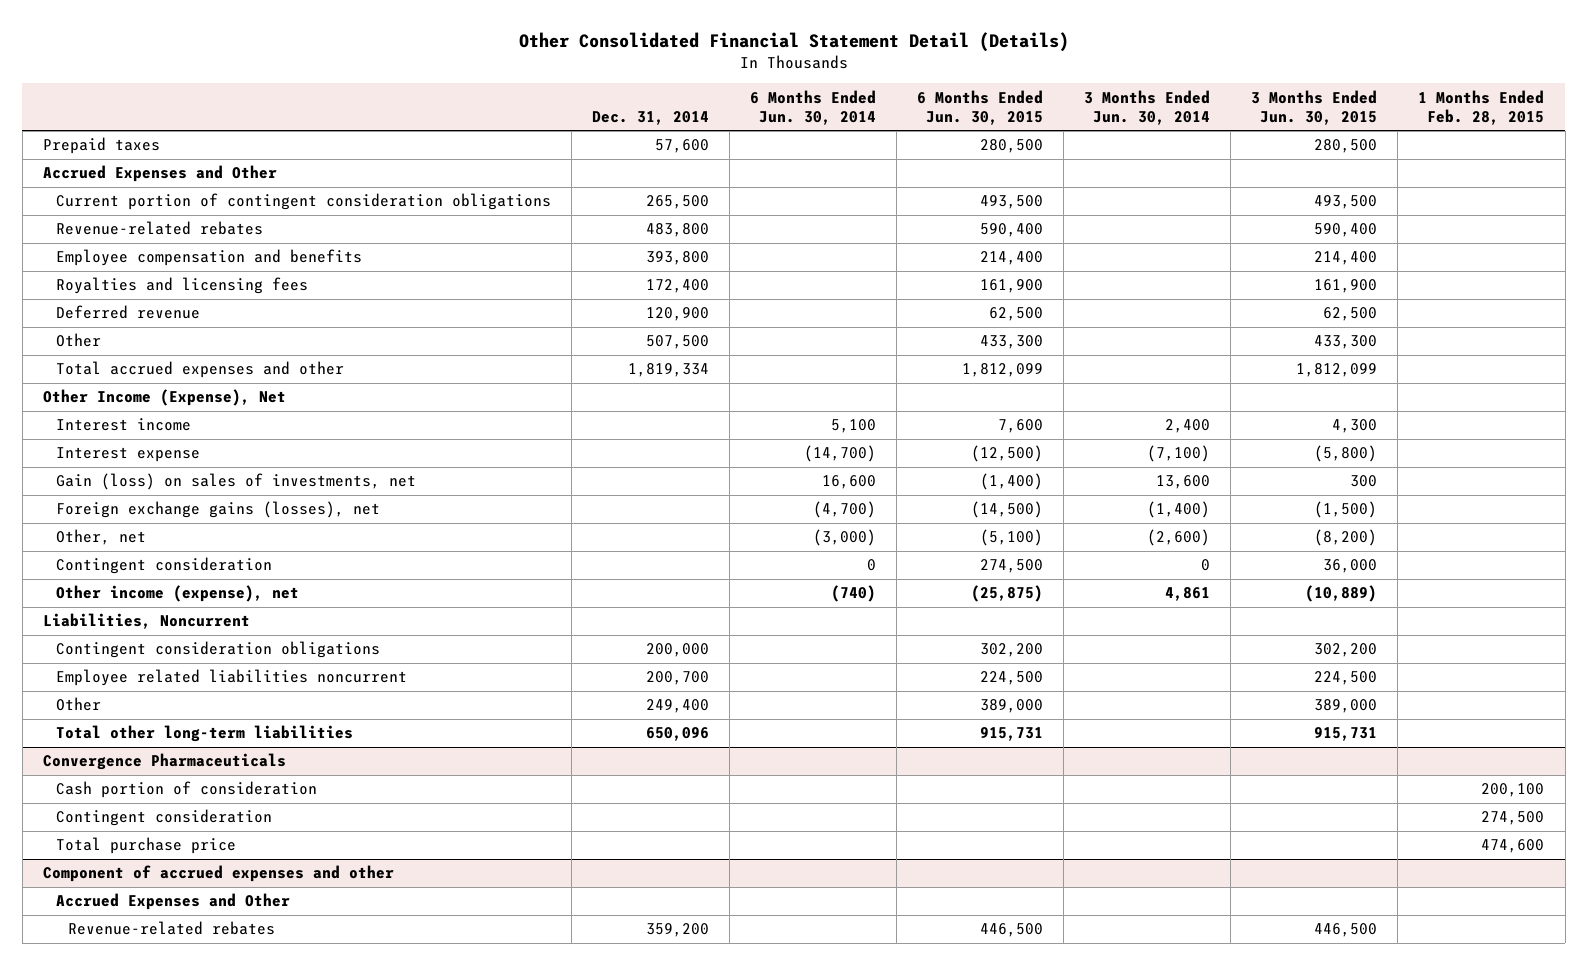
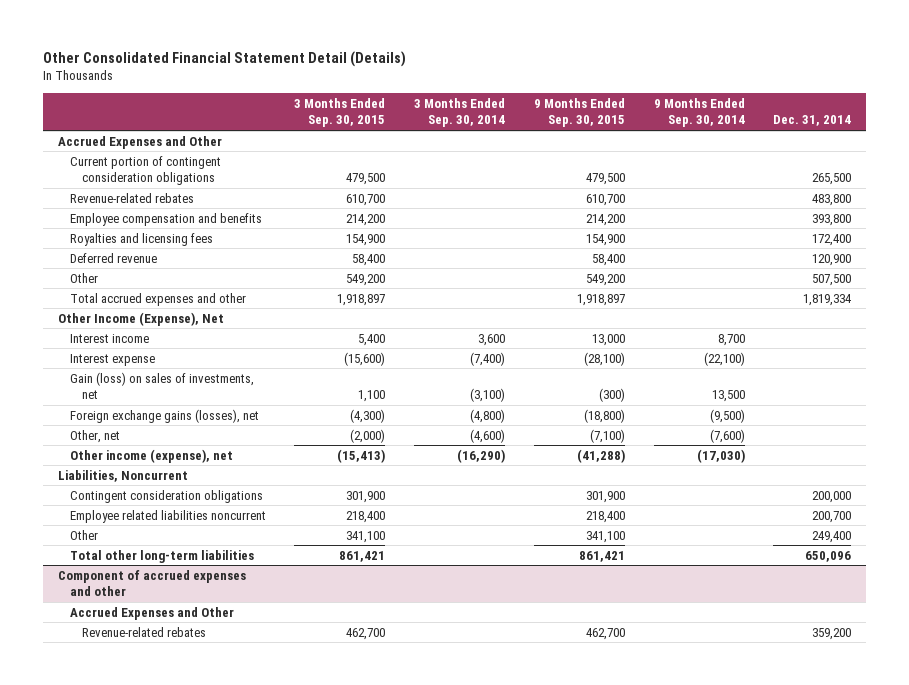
- | Dec. 31, 2014 | 6 Months Ended Jun. 30, 2014 | 6 Months Ended Jun. 30, 2015 | 3 Months Ended Jun. 30, 2014 | 3 Months Ended Jun. 30, 2015 | 1 Months Ended Feb. 28, 2015
+ | 3 Months Ended Sep. 30, 2015 | 3 Months Ended Sep. 30, 2014 | 9 Months Ended Sep. 30, 2015 | 9 Months Ended Sep. 30, 2014 | Dec. 31, 2014
- Prepaid taxes | 57,600 | | 280,500 | | 280,500 |
- Contingent consideration | | 0 | 274,500 | 0 | 36,000 |
- Convergence Pharmaceuticals
- Cash portion of consideration | | | | | | 200,100
- Contingent consideration | | | | | | 274,500
- Total purchase price | | | | | | 474,600

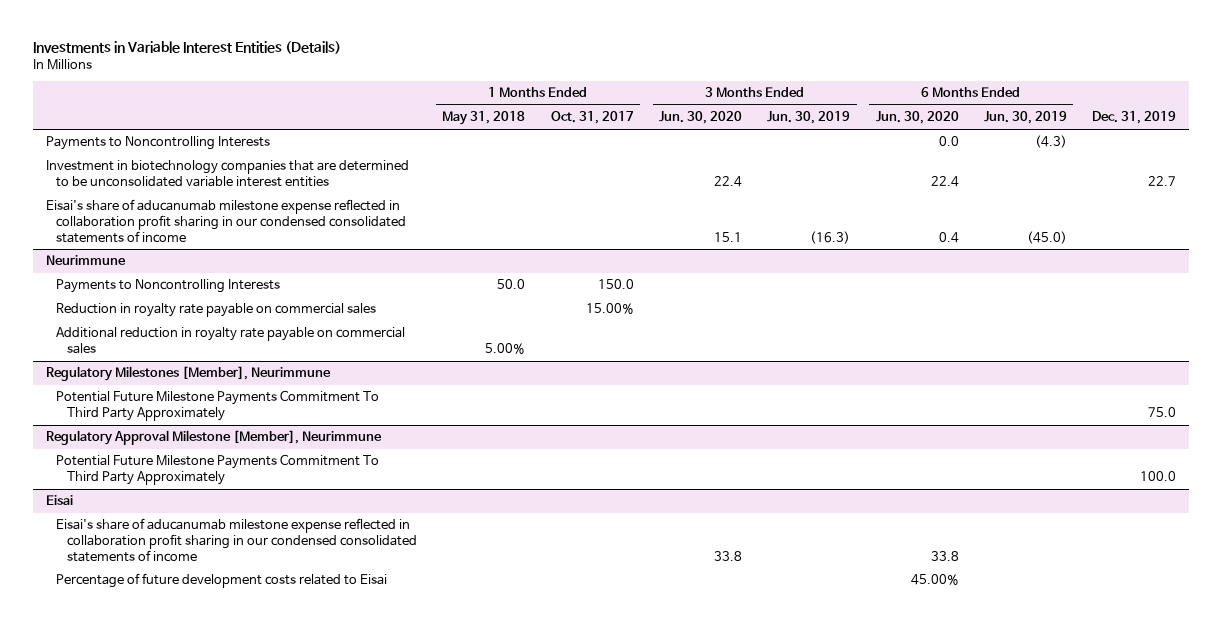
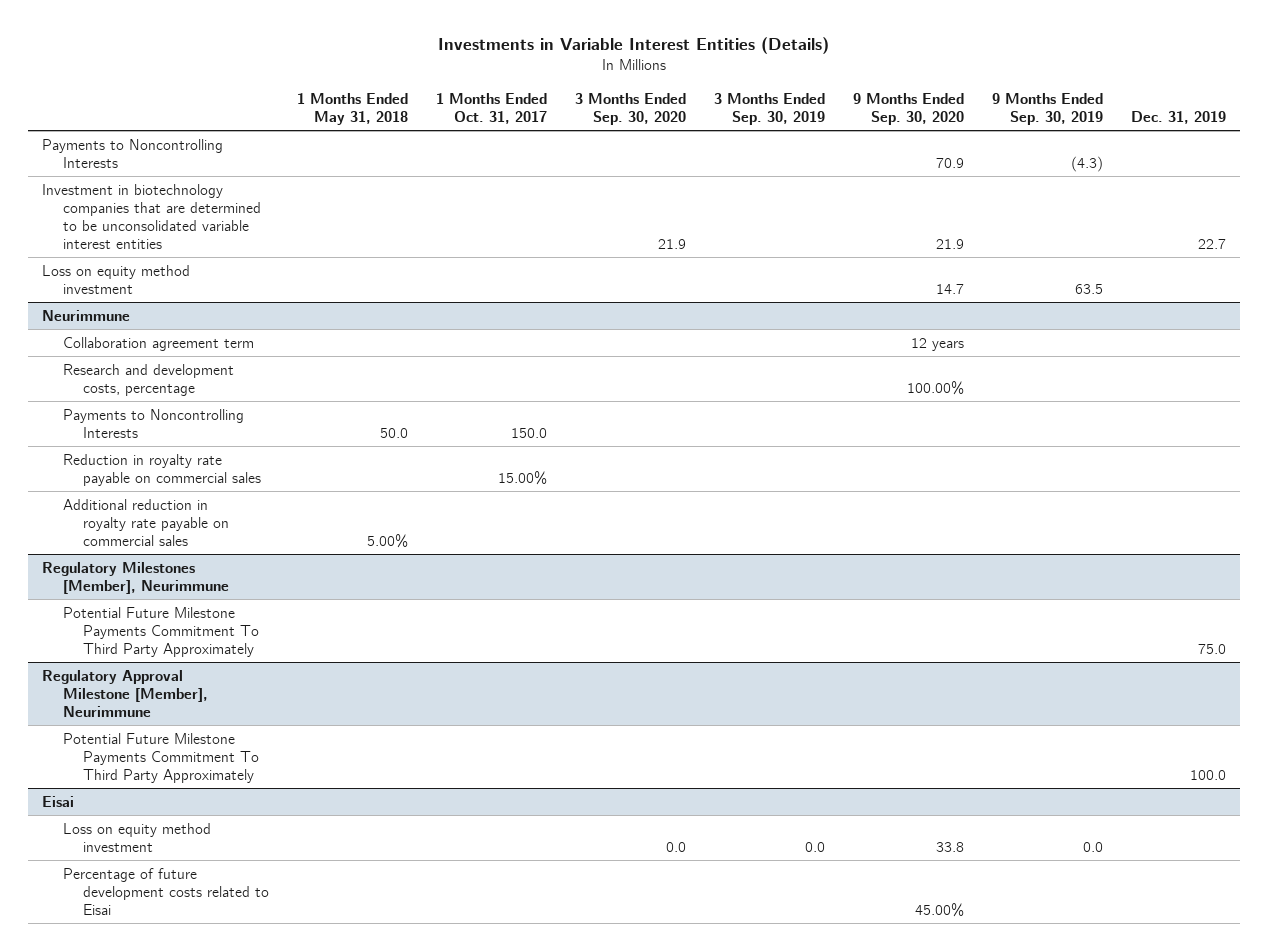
- | 1 Months Ended May 31, 2018 | 1 Months Ended Oct. 31, 2017 | 3 Months Ended Jun. 30, 2020 | 3 Months Ended Jun. 30, 2019 | 6 Months Ended Jun. 30, 2020 | 6 Months Ended Jun. 30, 2019 | Dec. 31, 2019
+ | 1 Months Ended May 31, 2018 | 1 Months Ended Oct. 31, 2017 | 3 Months Ended Sep. 30, 2020 | 3 Months Ended Sep. 30, 2019 | 9 Months Ended Sep. 30, 2020 | 9 Months Ended Sep. 30, 2019 | Dec. 31, 2019
- Eisai's share of aducanumab milestone expense reflected in collaboration profit sharing in our condensed consolidated statements of income | | | 15.1 | (16.3) | 0.4 | (45.0) |
+ Loss on equity method investment | | | | | 14.7 | 63.5 |
@ Neurimmune
+ Collaboration agreement term | | | | | 12 years | |
+ Research and development costs, percentage | | | | | 100.00% | |
@ Eisai
- Eisai's share of aducanumab milestone expense reflected in collaboration profit sharing in our condensed consolidated statements of income | | | 33.8 | | 33.8 | |
+ Loss on equity method investment | | | 0.0 | 0.0 | 33.8 | 0.0 |

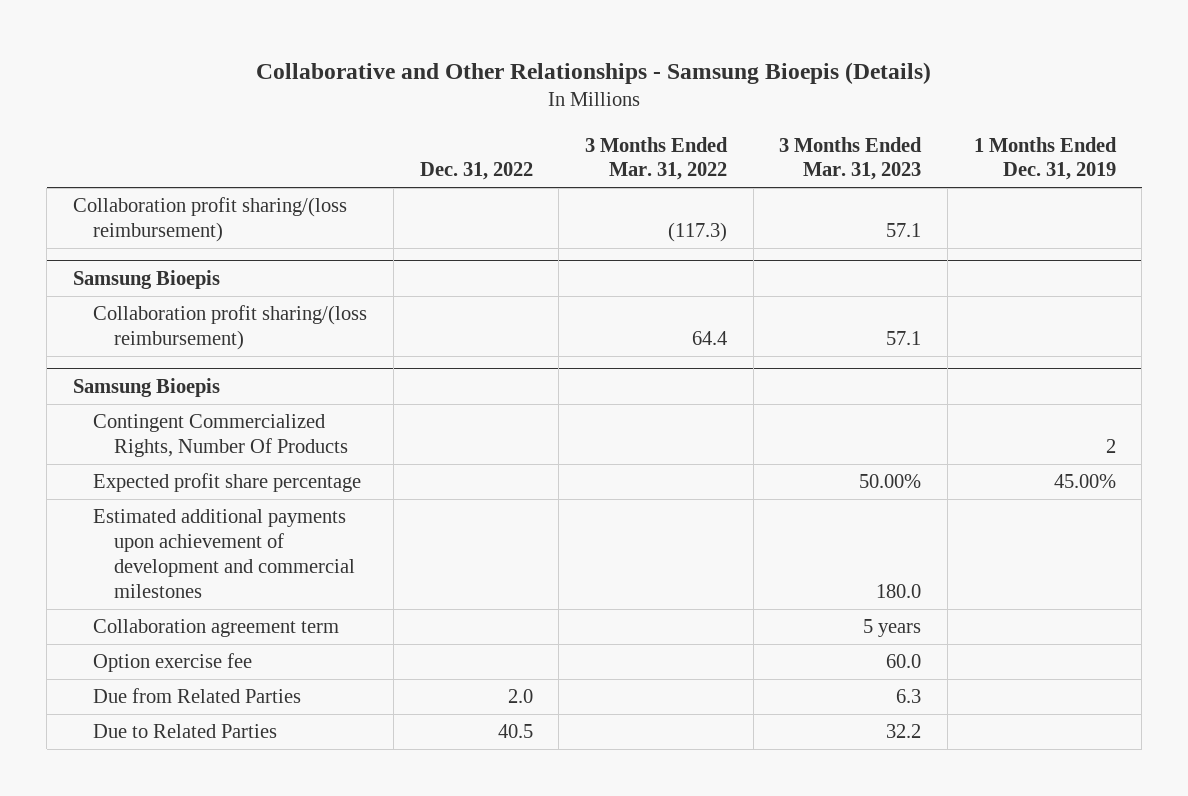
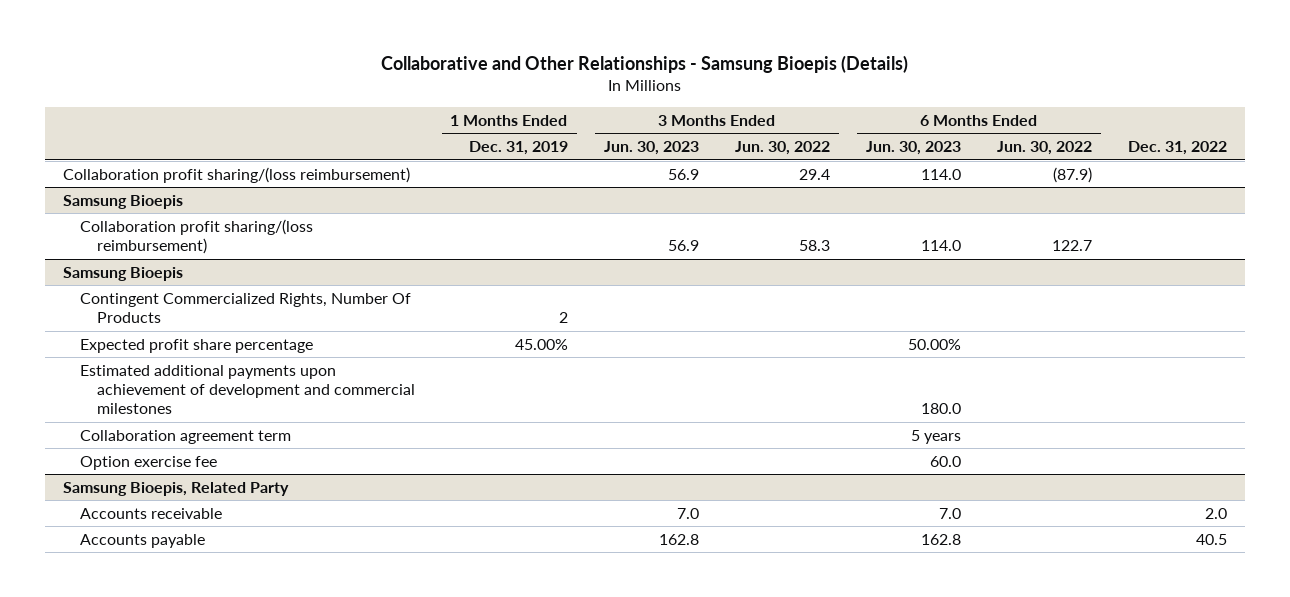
- | Dec. 31, 2022 | 3 Months Ended Mar. 31, 2022 | 3 Months Ended Mar. 31, 2023 | 1 Months Ended Dec. 31, 2019
+ | 1 Months Ended Dec. 31, 2019 | 3 Months Ended Jun. 30, 2023 | 3 Months Ended Jun. 30, 2022 | 6 Months Ended Jun. 30, 2023 | 6 Months Ended Jun. 30, 2022 | Dec. 31, 2022
@ Samsung Bioepis
- Due from Related Parties | 2.0 | | 6.3 |
- Due to Related Parties | 40.5 | | 32.2 |
+ Samsung Bioepis, Related Party
+ Accounts receivable | | 7.0 | | 7.0 | | 2.0
+ Accounts payable | | 162.8 | | 162.8 | | 40.5

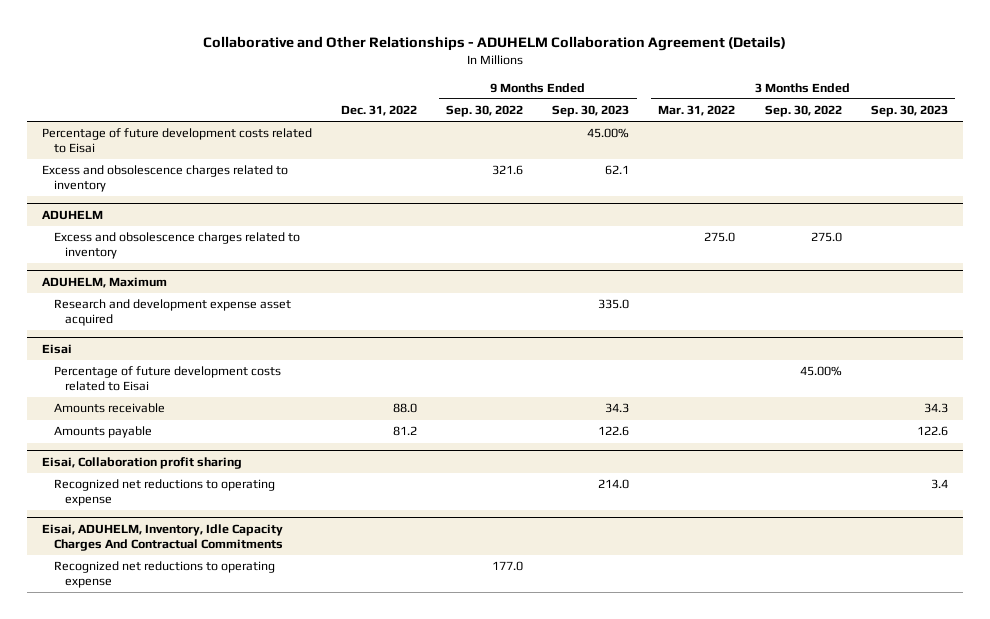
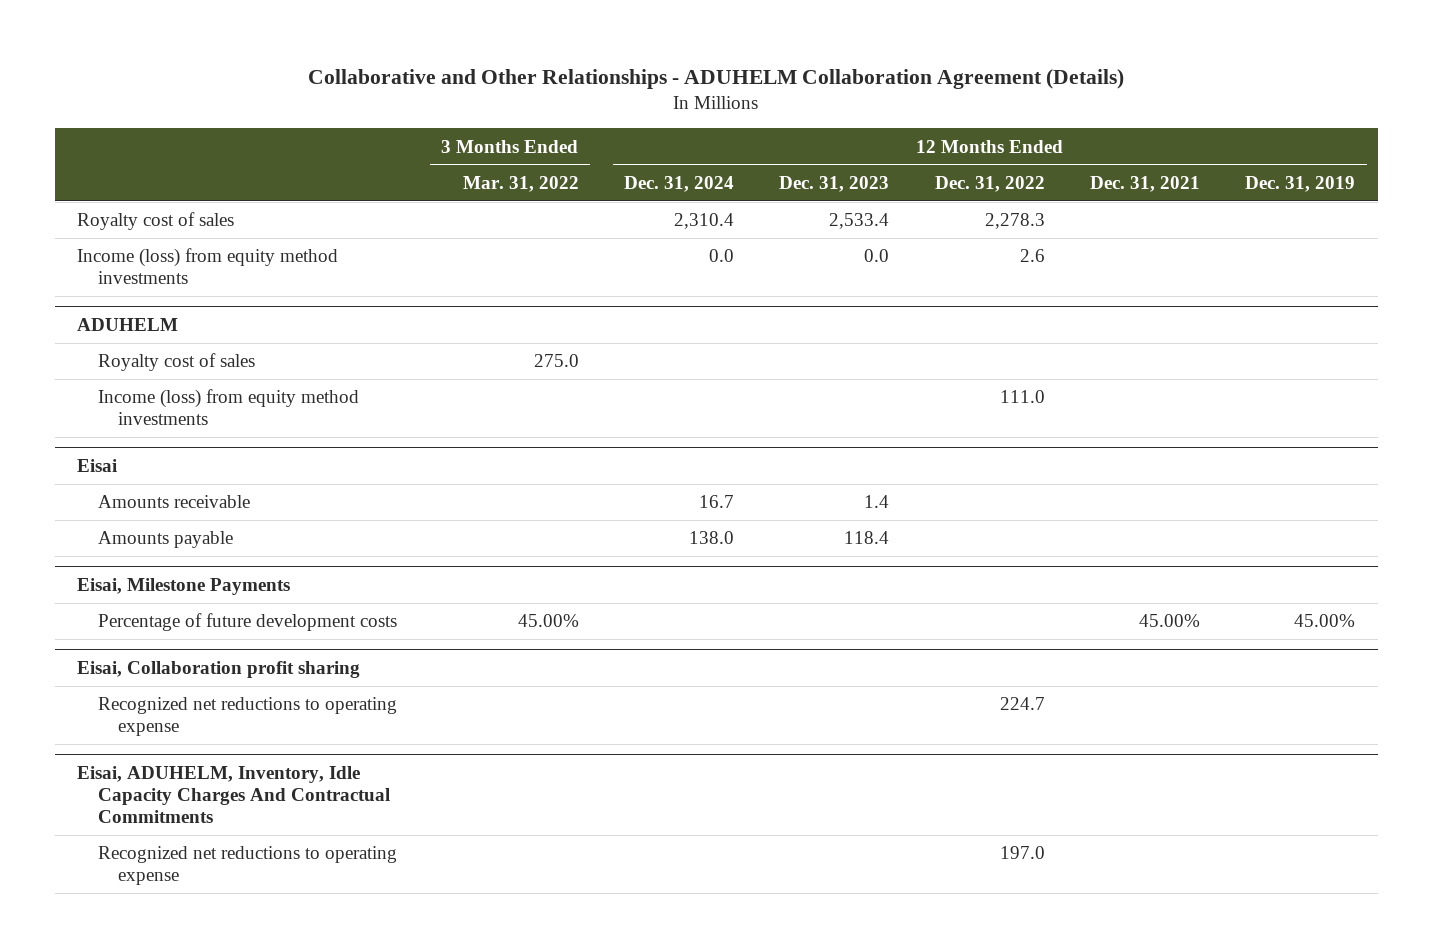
- | Dec. 31, 2022 | 9 Months Ended Sep. 30, 2022 | 9 Months Ended Sep. 30, 2023 | 3 Months Ended Mar. 31, 2022 | 3 Months Ended Sep. 30, 2022 | 3 Months Ended Sep. 30, 2023
+ | 3 Months Ended Mar. 31, 2022 | 12 Months Ended Dec. 31, 2024 | 12 Months Ended Dec. 31, 2023 | 12 Months Ended Dec. 31, 2022 | 12 Months Ended Dec. 31, 2021 | 12 Months Ended Dec. 31, 2019
- Percentage of future development costs related to Eisai | | | 45.00% | | |
- Excess and obsolescence charges related to inventory | | 321.6 | 62.1 | | |
+ Royalty cost of sales | | 2,310.4 | 2,533.4 | 2,278.3 | |
+ Income (loss) from equity method investments | | 0.0 | 0.0 | 2.6 | |
@ ADUHELM
- Excess and obsolescence charges related to inventory | | | | 275.0 | 275.0 |
- ADUHELM, Maximum
- Research and development expense asset acquired | | | 335.0 | | |
@ ADUHELM
+ Royalty cost of sales | 275.0 | | | | |
+ Income (loss) from equity method investments | | | | 111.0 | |
@ Eisai
- Percentage of future development costs related to Eisai | | | | | 45.00% |
+ Eisai, Milestone Payments
+ Percentage of future development costs | 45.00% | | | | 45.00% | 45.00%

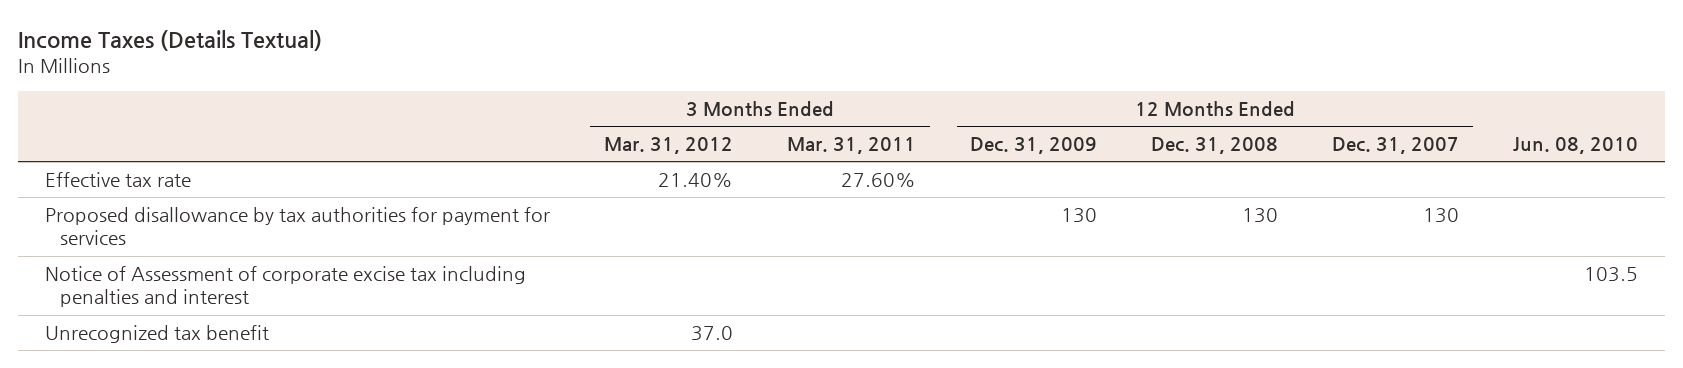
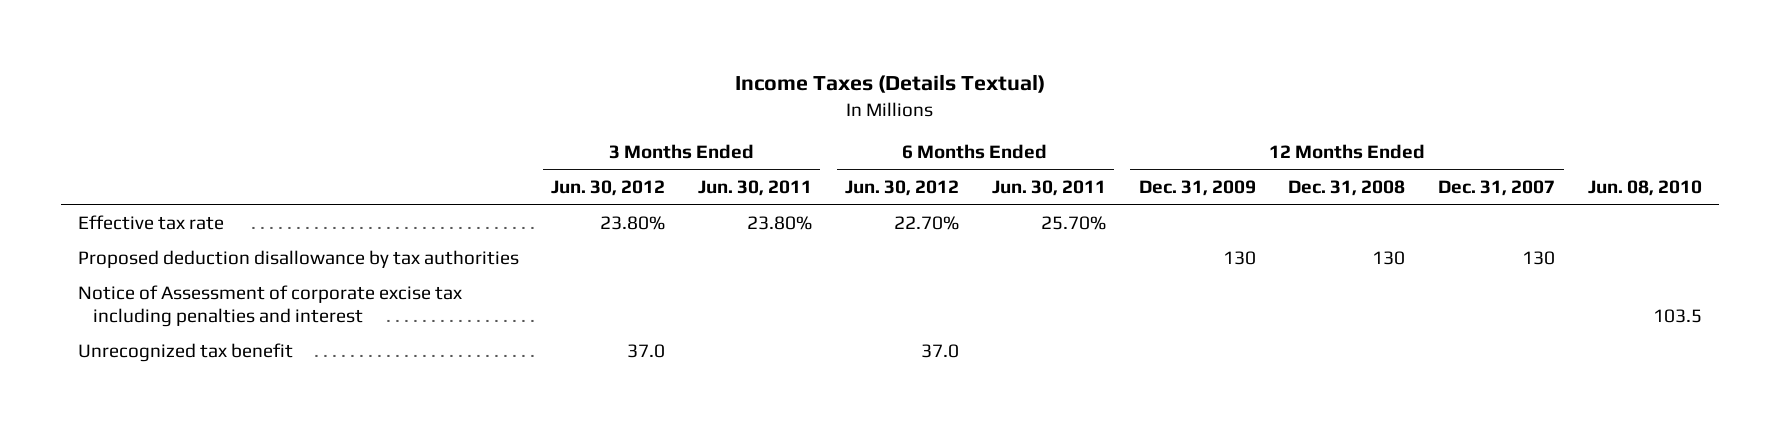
- | 3 Months Ended Mar. 31, 2012 | 3 Months Ended Mar. 31, 2011 | 12 Months Ended Dec. 31, 2009 | 12 Months Ended Dec. 31, 2008 | 12 Months Ended Dec. 31, 2007 | Jun. 08, 2010
+ | 3 Months Ended Jun. 30, 2012 | 3 Months Ended Jun. 30, 2011 | 6 Months Ended Jun. 30, 2012 | 6 Months Ended Jun. 30, 2011 | 12 Months Ended Dec. 31, 2009 | 12 Months Ended Dec. 31, 2008 | 12 Months Ended Dec. 31, 2007 | Jun. 08, 2010
- Proposed disallowance by tax authorities for payment for services | | | 130 | 130 | 130 |
+ Proposed deduction disallowance by tax authorities | | | | | 130 | 130 | 130 |

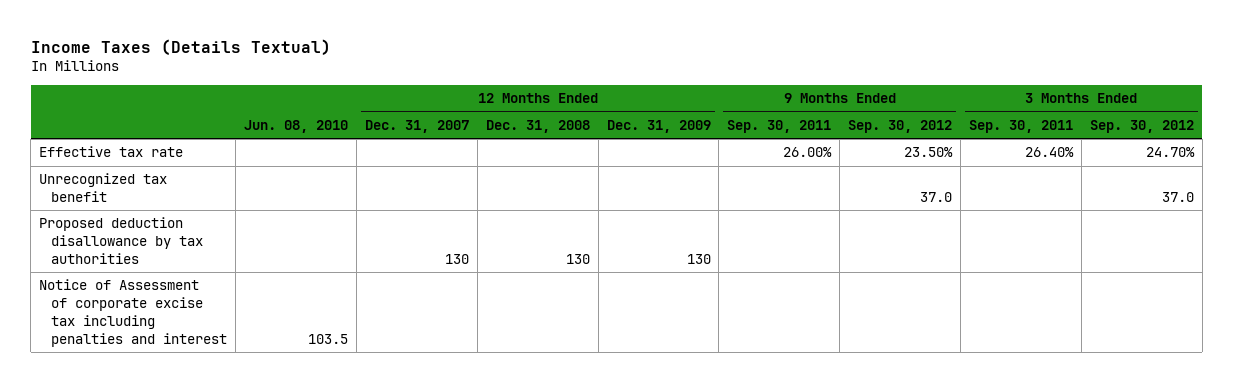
- | 3 Months Ended Jun. 30, 2012 | 3 Months Ended Jun. 30, 2011 | 6 Months Ended Jun. 30, 2012 | 6 Months Ended Jun. 30, 2011 | 12 Months Ended Dec. 31, 2009 | 12 Months Ended Dec. 31, 2008 | 12 Months Ended Dec. 31, 2007 | Jun. 08, 2010
+ | Jun. 08, 2010 | 12 Months Ended Dec. 31, 2007 | 12 Months Ended Dec. 31, 2008 | 12 Months Ended Dec. 31, 2009 | 9 Months Ended Sep. 30, 2011 | 9 Months Ended Sep. 30, 2012 | 3 Months Ended Sep. 30, 2011 | 3 Months Ended Sep. 30, 2012
moved up: Unrecognized tax benefit | | | | | | 37.0 | | 37.0

